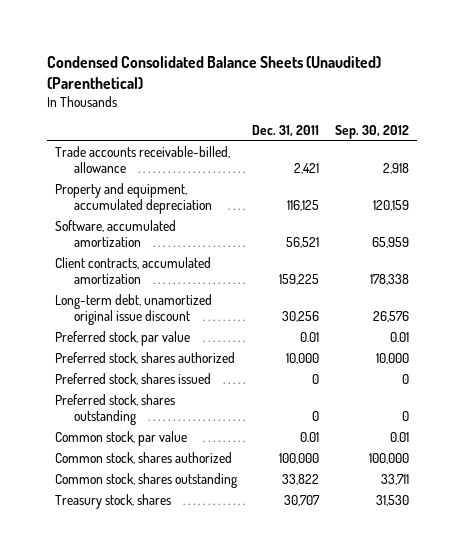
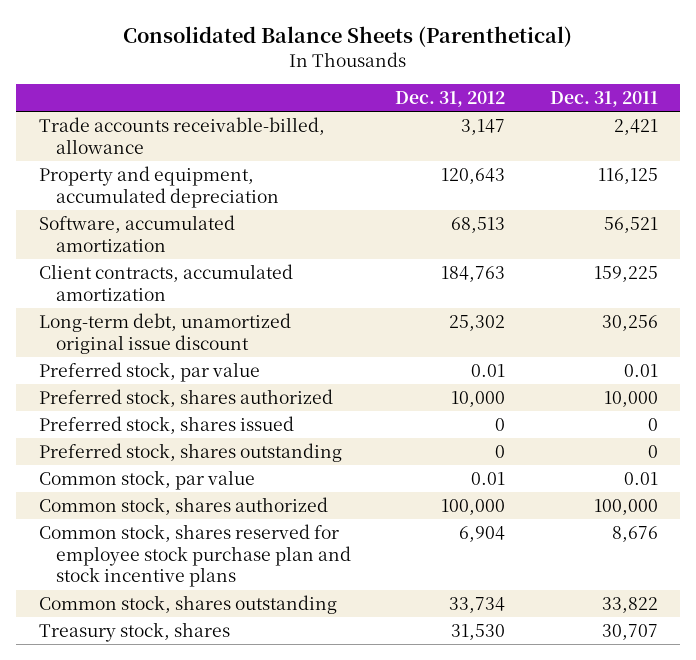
- Condensed Consolidated Balance Sheets (Unaudited) (Parenthetical)
+ Consolidated Balance Sheets (Parenthetical)
- | Dec. 31, 2011 | Sep. 30, 2012
+ | Dec. 31, 2012 | Dec. 31, 2011
+ Common stock, shares reserved for employee stock purchase plan and stock incentive plans | 6,904 | 8,676

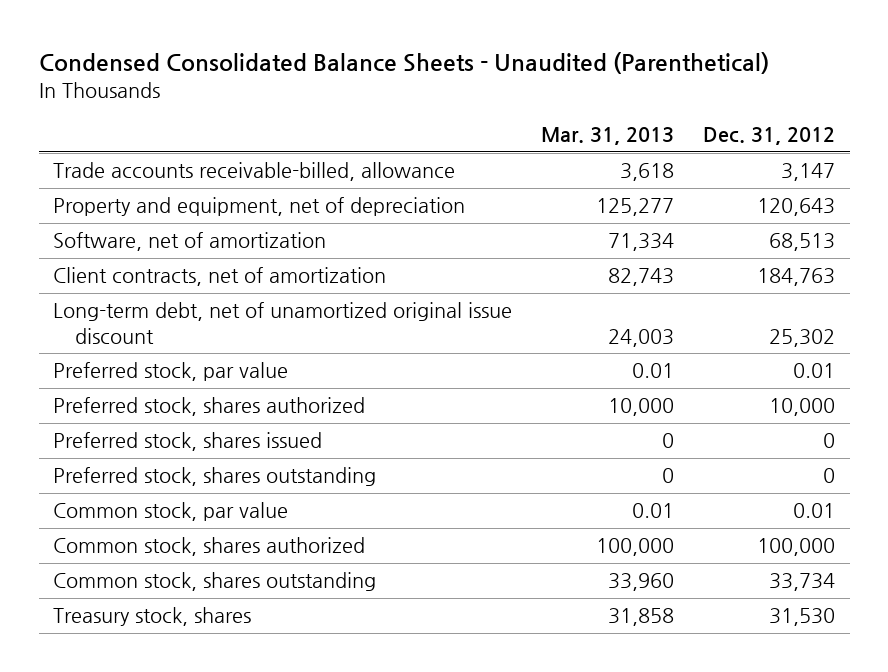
- Consolidated Balance Sheets (Parenthetical)
+ Condensed Consolidated Balance Sheets - Unaudited (Parenthetical)
- | Dec. 31, 2012 | Dec. 31, 2011
+ | Mar. 31, 2013 | Dec. 31, 2012
- Property and equipment, accumulated depreciation | 120,643 | 116,125
- Software, accumulated amortization | 68,513 | 56,521
- Client contracts, accumulated amortization | 184,763 | 159,225
- Long-term debt, unamortized original issue discount | 25,302 | 30,256
+ Property and equipment, net of depreciation | 125,277 | 120,643
+ Software, net of amortization | 71,334 | 68,513
+ Client contracts, net of amortization | 82,743 | 184,763
+ Long-term debt, net of unamortized original issue discount | 24,003 | 25,302
- Common stock, shares reserved for employee stock purchase plan and stock incentive plans | 6,904 | 8,676

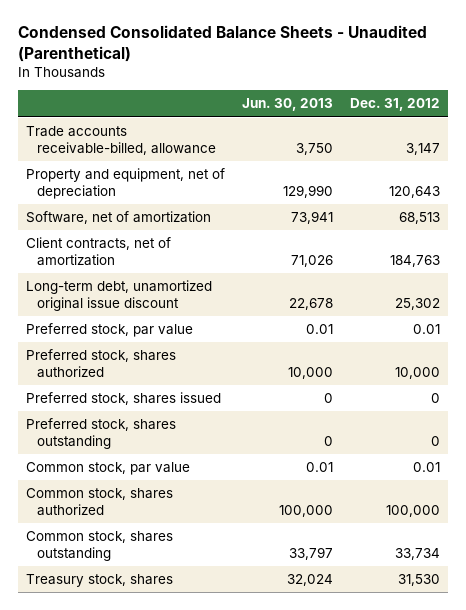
- | Mar. 31, 2013 | Dec. 31, 2012
+ | Jun. 30, 2013 | Dec. 31, 2012
- Long-term debt, net of unamortized original issue discount | 24,003 | 25,302
+ Long-term debt, unamortized original issue discount | 22,678 | 25,302

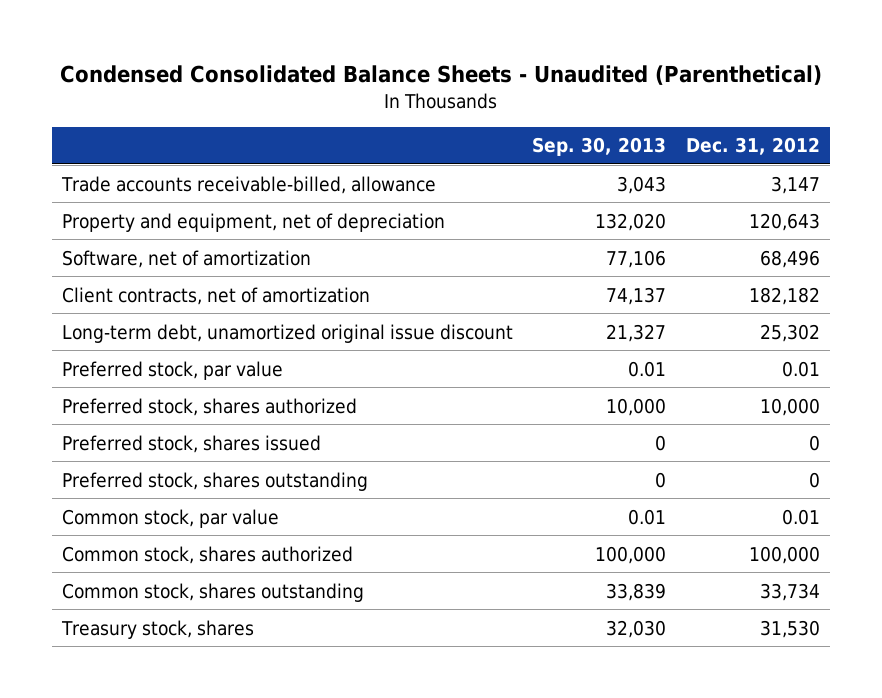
- | Jun. 30, 2013 | Dec. 31, 2012
+ | Sep. 30, 2013 | Dec. 31, 2012
- Software, net of amortization | 73,941 | 68,513
- Client contracts, net of amortization | 71,026 | 184,763
+ Software, net of amortization | 77,106 | 68,496
+ Client contracts, net of amortization | 74,137 | 182,182

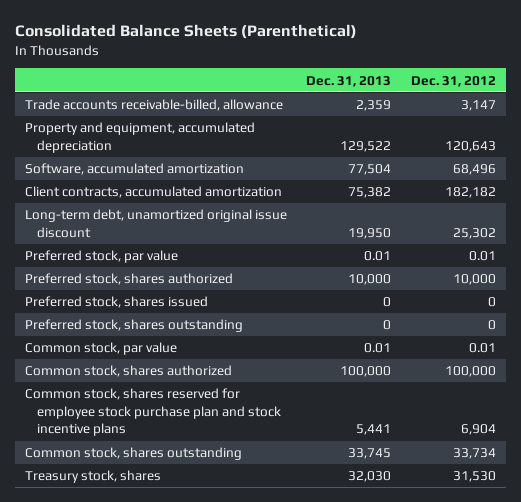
- Condensed Consolidated Balance Sheets - Unaudited (Parenthetical)
+ Consolidated Balance Sheets (Parenthetical)
- | Sep. 30, 2013 | Dec. 31, 2012
+ | Dec. 31, 2013 | Dec. 31, 2012
- Property and equipment, net of depreciation | 132,020 | 120,643
- Software, net of amortization | 77,106 | 68,496
- Client contracts, net of amortization | 74,137 | 182,182
+ Property and equipment, accumulated depreciation | 129,522 | 120,643
+ Software, accumulated amortization | 77,504 | 68,496
+ Client contracts, accumulated amortization | 75,382 | 182,182
+ Common stock, shares reserved for employee stock purchase plan and stock incentive plans | 5,441 | 6,904

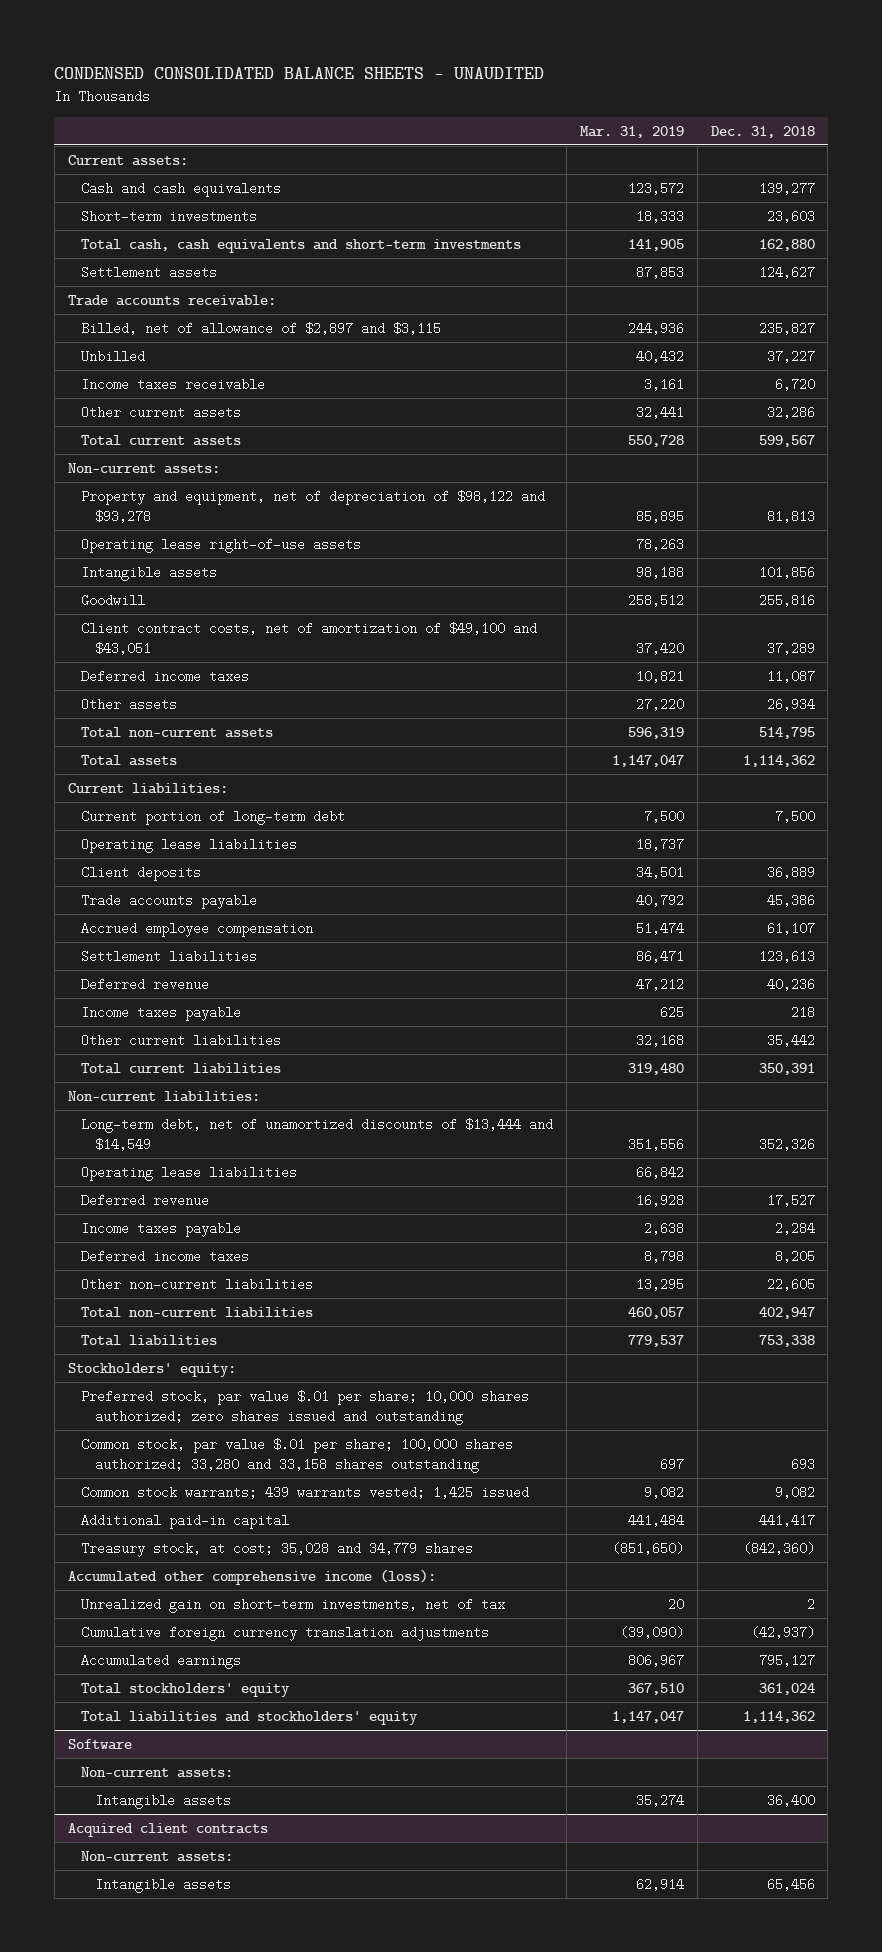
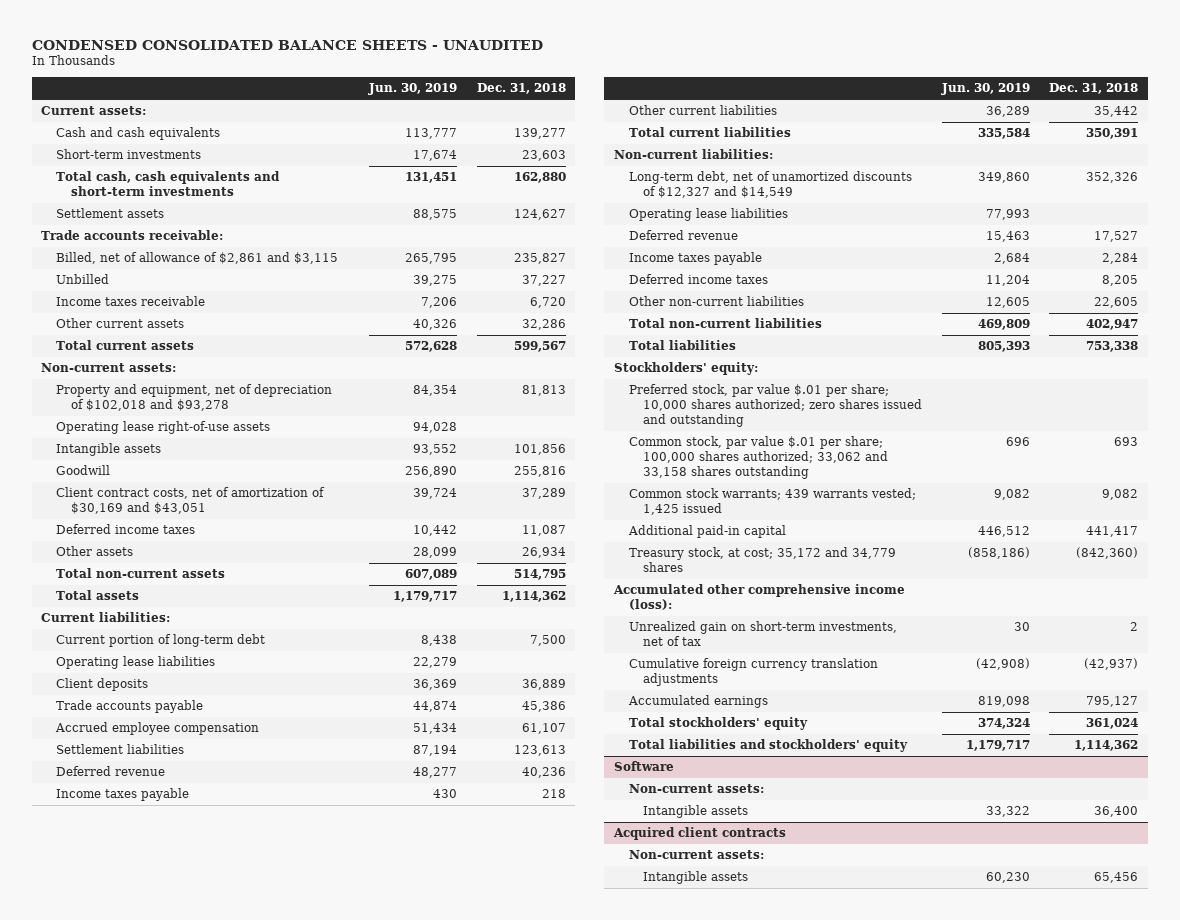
- | Mar. 31, 2019 | Dec. 31, 2018
+ | Jun. 30, 2019 | Dec. 31, 2018
- Billed, net of allowance of $2,897 and $3,115 | 244,936 | 235,827
+ Billed, net of allowance of $2,861 and $3,115 | 265,795 | 235,827
- Property and equipment, net of depreciation of $98,122 and $93,278 | 85,895 | 81,813
+ Property and equipment, net of depreciation of $102,018 and $93,278 | 84,354 | 81,813
- Client contract costs, net of amortization of $49,100 and $43,051 | 37,420 | 37,289
+ Client contract costs, net of amortization of $30,169 and $43,051 | 39,724 | 37,289
- Long-term debt, net of unamortized discounts of $13,444 and $14,549 | 351,556 | 352,326
+ Long-term debt, net of unamortized discounts of $12,327 and $14,549 | 349,860 | 352,326
- Common stock, par value $.01 per share; 100,000 shares authorized; 33,280 and 33,158 shares outstanding | 697 | 693
+ Common stock, par value $.01 per share; 100,000 shares authorized; 33,062 and 33,158 shares outstanding | 696 | 693
- Treasury stock, at cost; 35,028 and 34,779 shares | (851,650) | (842,360)
+ Treasury stock, at cost; 35,172 and 34,779 shares | (858,186) | (842,360)

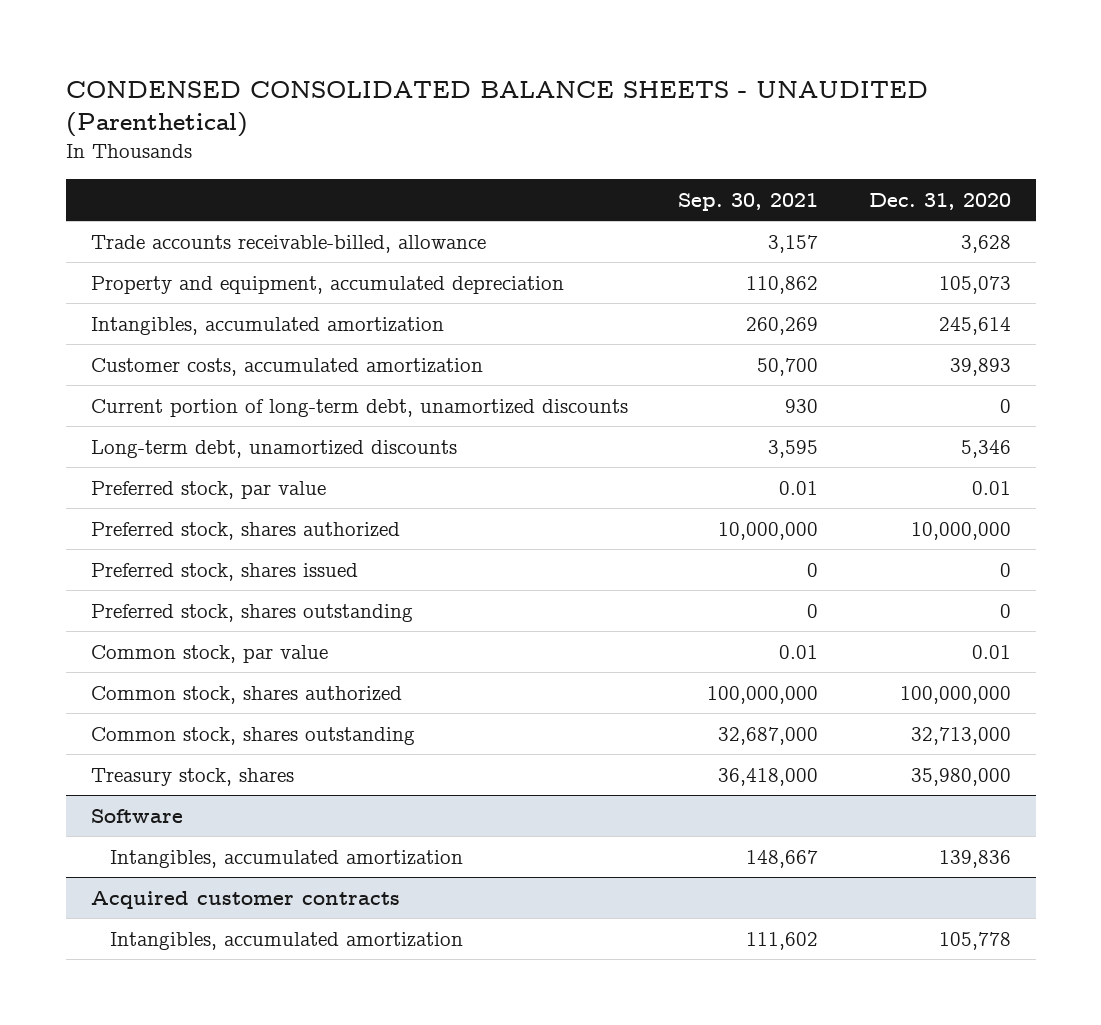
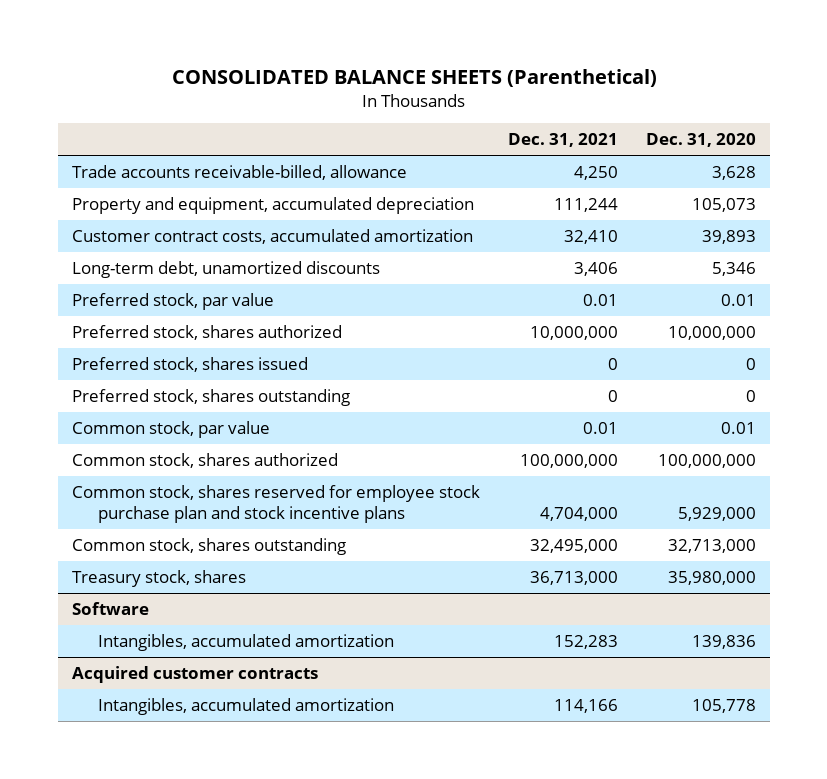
- CONDENSED CONSOLIDATED BALANCE SHEETS - UNAUDITED (Parenthetical)
+ CONSOLIDATED BALANCE SHEETS (Parenthetical)
- | Sep. 30, 2021 | Dec. 31, 2020
+ | Dec. 31, 2021 | Dec. 31, 2020
- Intangibles, accumulated amortization | 260,269 | 245,614
- Customer costs, accumulated amortization | 50,700 | 39,893
- Current portion of long-term debt, unamortized discounts | 930 | 0
+ Customer contract costs, accumulated amortization | 32,410 | 39,893
+ Common stock, shares reserved for employee stock purchase plan and stock incentive plans | 4,704,000 | 5,929,000

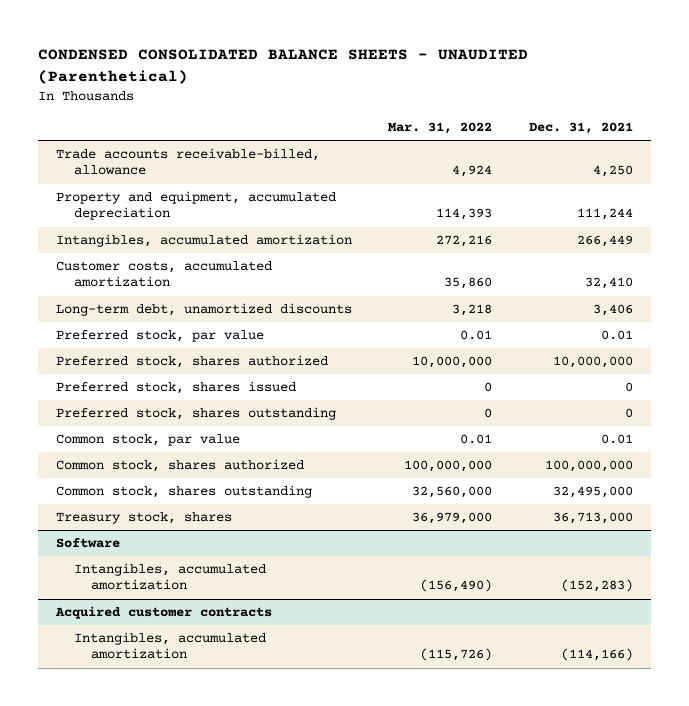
- CONSOLIDATED BALANCE SHEETS (Parenthetical)
+ CONDENSED CONSOLIDATED BALANCE SHEETS - UNAUDITED (Parenthetical)
- | Dec. 31, 2021 | Dec. 31, 2020
+ | Mar. 31, 2022 | Dec. 31, 2021
- Customer contract costs, accumulated amortization | 32,410 | 39,893
+ Intangibles, accumulated amortization | 272,216 | 266,449
+ Customer costs, accumulated amortization | 35,860 | 32,410
- Common stock, shares reserved for employee stock purchase plan and stock incentive plans | 4,704,000 | 5,929,000
@ Software
- Intangibles, accumulated amortization | 152,283 | 139,836
+ Intangibles, accumulated amortization | (156,490) | (152,283)
@ Acquired customer contracts
- Intangibles, accumulated amortization | 114,166 | 105,778
+ Intangibles, accumulated amortization | (115,726) | (114,166)

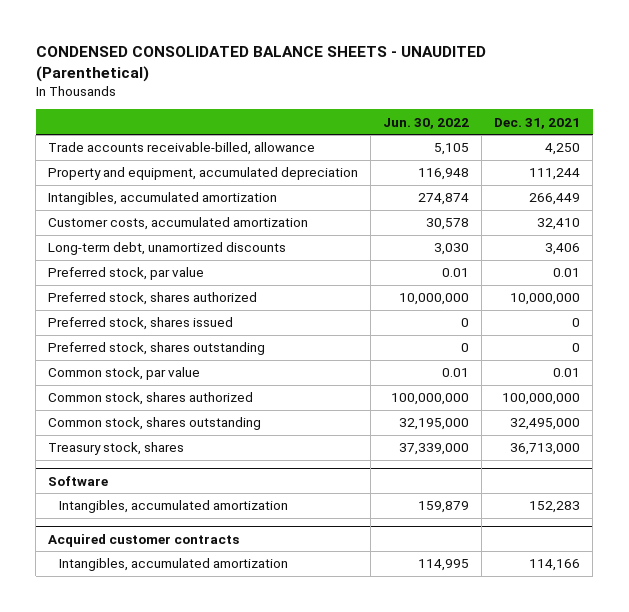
- | Mar. 31, 2022 | Dec. 31, 2021
+ | Jun. 30, 2022 | Dec. 31, 2021
@ Software
- Intangibles, accumulated amortization | (156,490) | (152,283)
+ Intangibles, accumulated amortization | 159,879 | 152,283
@ Acquired customer contracts
- Intangibles, accumulated amortization | (115,726) | (114,166)
+ Intangibles, accumulated amortization | 114,995 | 114,166

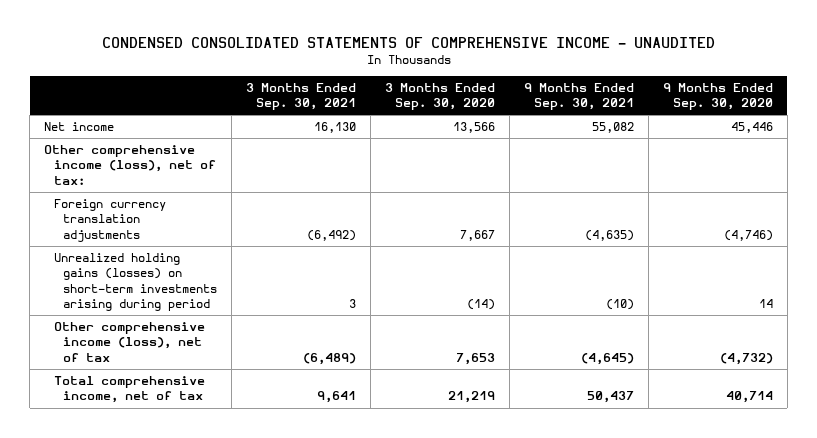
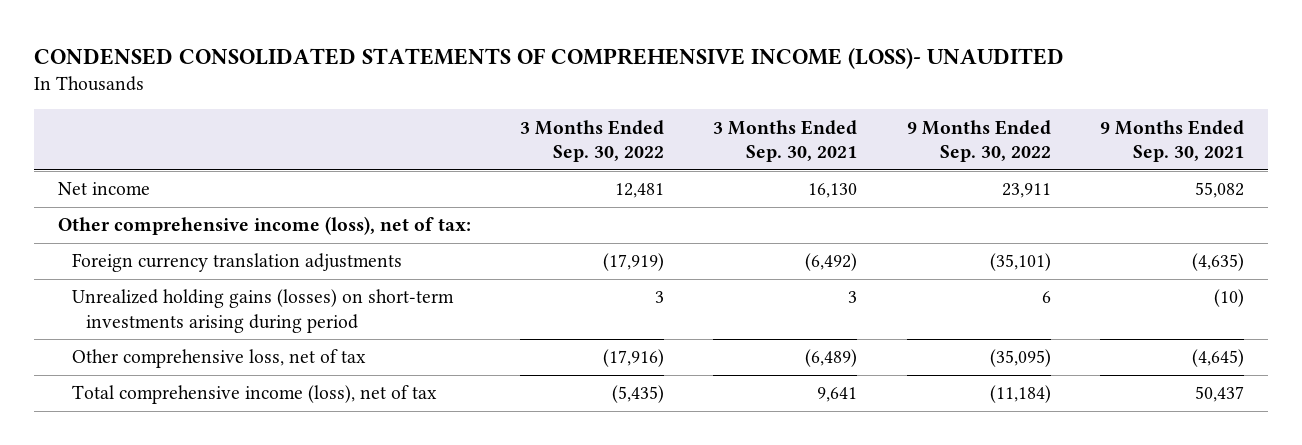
- CONDENSED CONSOLIDATED STATEMENTS OF COMPREHENSIVE INCOME - UNAUDITED
+ CONDENSED CONSOLIDATED STATEMENTS OF COMPREHENSIVE INCOME (LOSS)- UNAUDITED
- | 3 Months Ended Sep. 30, 2021 | 3 Months Ended Sep. 30, 2020 | 9 Months Ended Sep. 30, 2021 | 9 Months Ended Sep. 30, 2020
+ | 3 Months Ended Sep. 30, 2022 | 3 Months Ended Sep. 30, 2021 | 9 Months Ended Sep. 30, 2022 | 9 Months Ended Sep. 30, 2021
- Other comprehensive income (loss), net of tax | (6,489) | 7,653 | (4,645) | (4,732)
- Total comprehensive income, net of tax | 9,641 | 21,219 | 50,437 | 40,714
+ Other comprehensive loss, net of tax | (17,916) | (6,489) | (35,095) | (4,645)
+ Total comprehensive income (loss), net of tax | (5,435) | 9,641 | (11,184) | 50,437

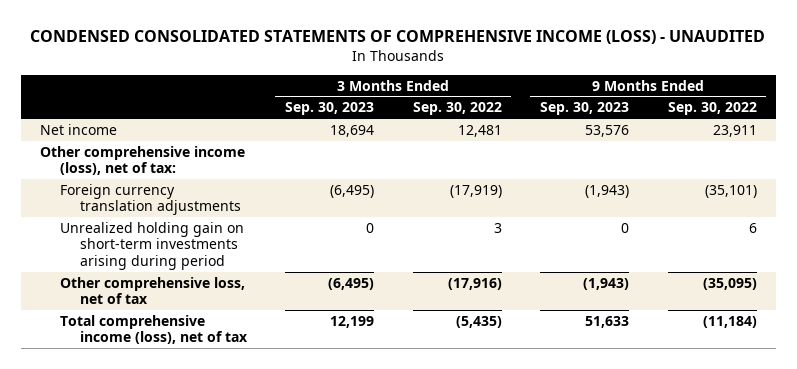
- CONDENSED CONSOLIDATED STATEMENTS OF COMPREHENSIVE INCOME (LOSS)- UNAUDITED
+ CONDENSED CONSOLIDATED STATEMENTS OF COMPREHENSIVE INCOME (LOSS) - UNAUDITED
- | 3 Months Ended Sep. 30, 2022 | 3 Months Ended Sep. 30, 2021 | 9 Months Ended Sep. 30, 2022 | 9 Months Ended Sep. 30, 2021
+ | 3 Months Ended Sep. 30, 2023 | 3 Months Ended Sep. 30, 2022 | 9 Months Ended Sep. 30, 2023 | 9 Months Ended Sep. 30, 2022
- Unrealized holding gains (losses) on short-term investments arising during period | 3 | 3 | 6 | (10)
+ Unrealized holding gain on short-term investments arising during period | 0 | 3 | 0 | 6

